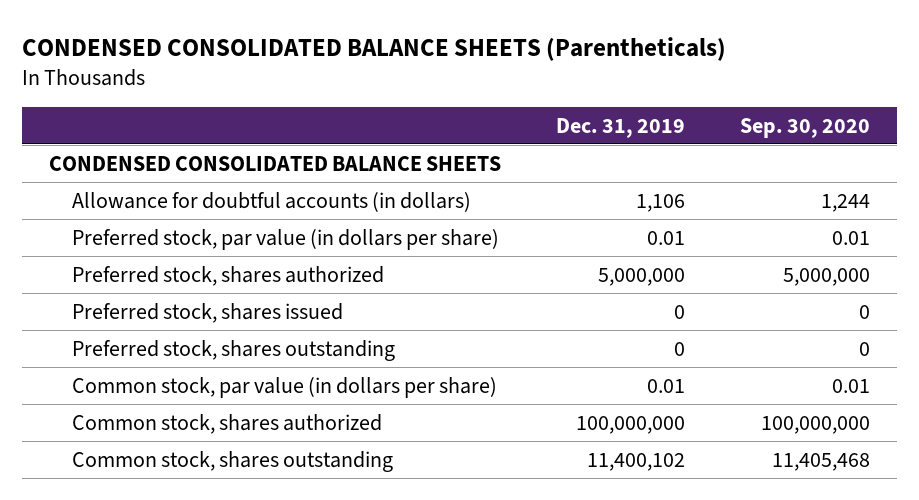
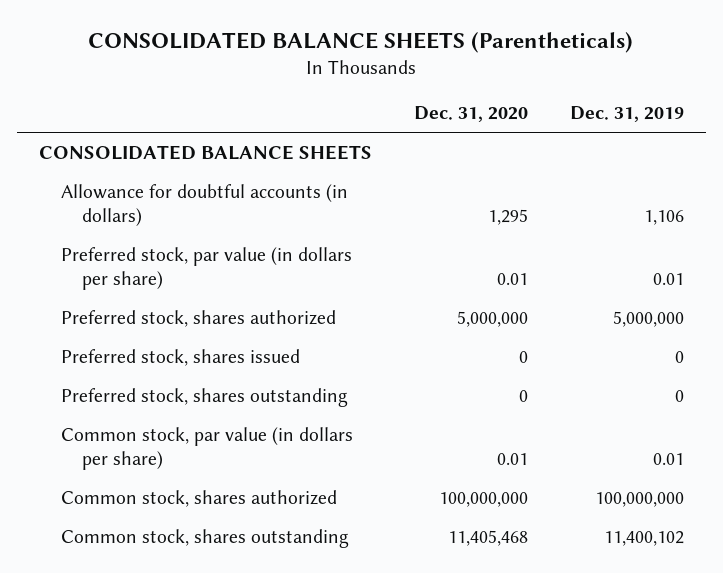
- CONDENSED CONSOLIDATED BALANCE SHEETS (Parentheticals)
+ CONSOLIDATED BALANCE SHEETS (Parentheticals)
- | Dec. 31, 2019 | Sep. 30, 2020
+ | Dec. 31, 2020 | Dec. 31, 2019
- CONDENSED CONSOLIDATED BALANCE SHEETS
+ CONSOLIDATED BALANCE SHEETS

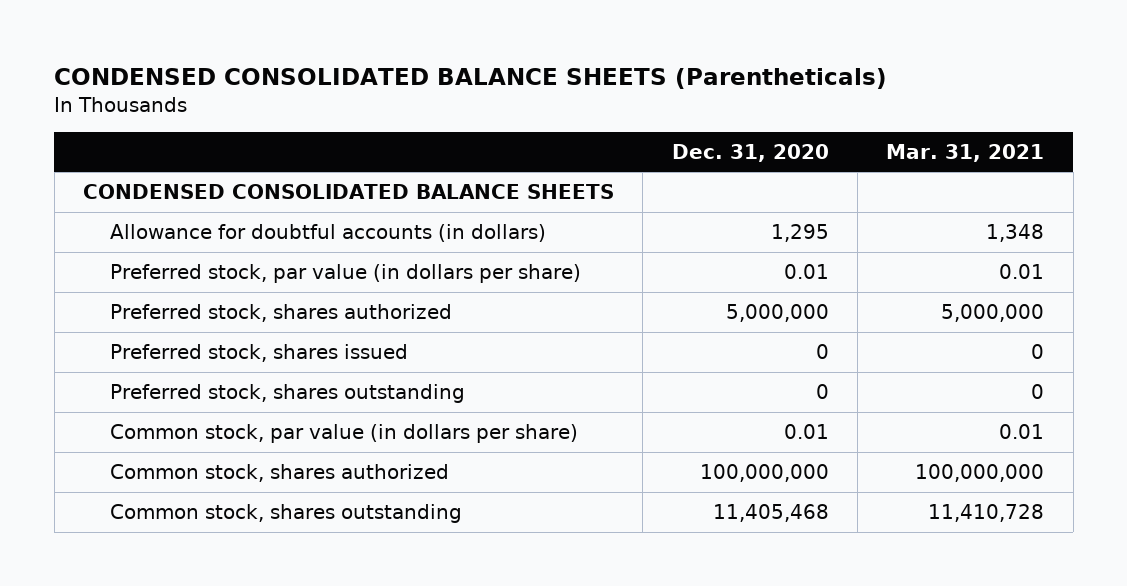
- CONSOLIDATED BALANCE SHEETS (Parentheticals)
+ CONDENSED CONSOLIDATED BALANCE SHEETS (Parentheticals)
- | Dec. 31, 2020 | Dec. 31, 2019
+ | Dec. 31, 2020 | Mar. 31, 2021
- CONSOLIDATED BALANCE SHEETS
+ CONDENSED CONSOLIDATED BALANCE SHEETS

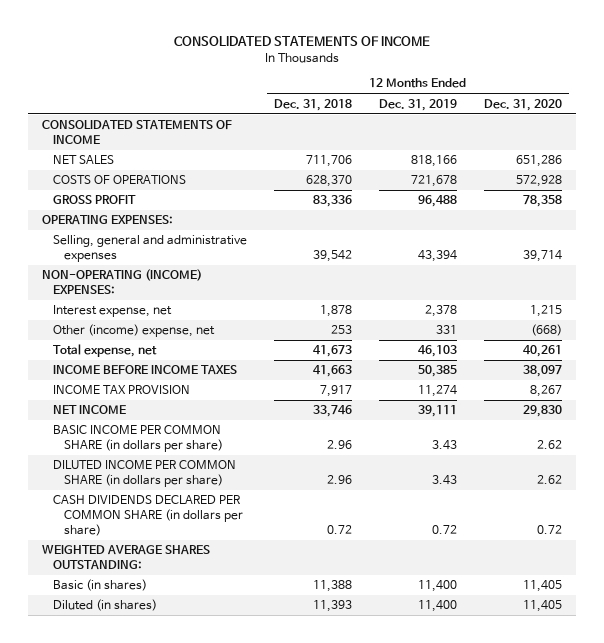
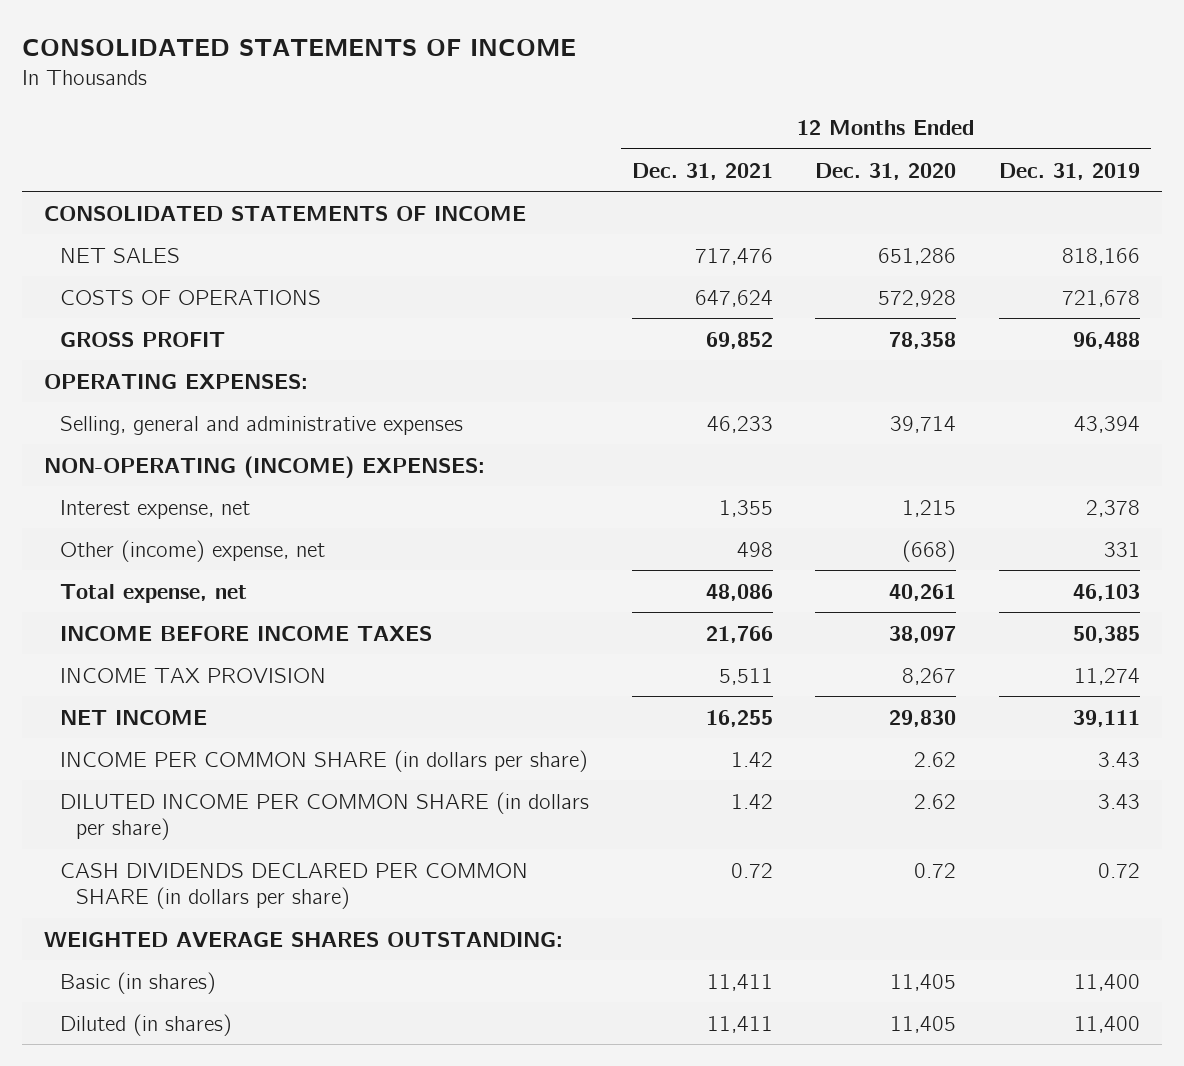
- | 12 Months Ended Dec. 31, 2018 | 12 Months Ended Dec. 31, 2019 | 12 Months Ended Dec. 31, 2020
+ | 12 Months Ended Dec. 31, 2021 | 12 Months Ended Dec. 31, 2020 | 12 Months Ended Dec. 31, 2019
- BASIC INCOME PER COMMON SHARE (in dollars per share) | 2.96 | 3.43 | 2.62
+ INCOME PER COMMON SHARE (in dollars per share) | 1.42 | 2.62 | 3.43

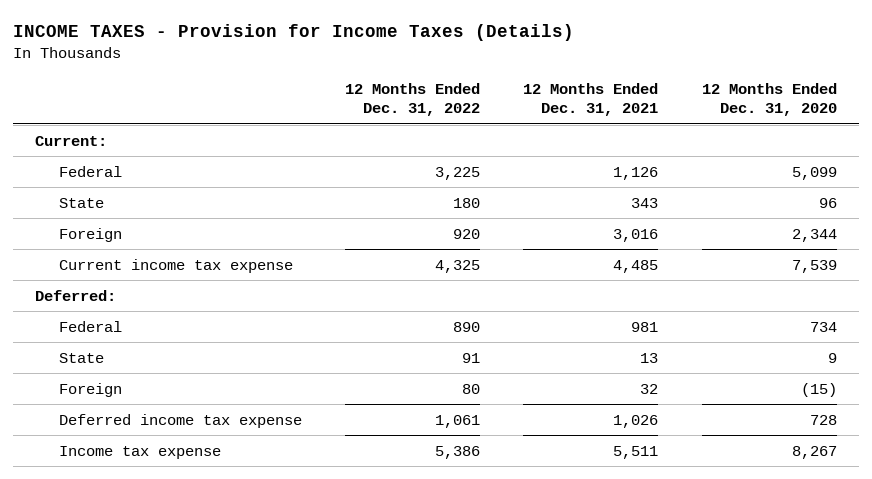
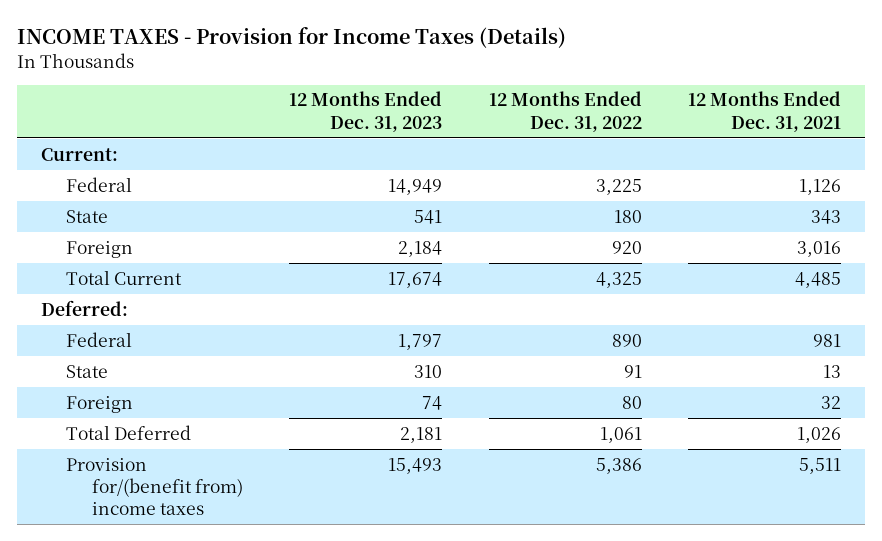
- | 12 Months Ended Dec. 31, 2022 | 12 Months Ended Dec. 31, 2021 | 12 Months Ended Dec. 31, 2020
+ | 12 Months Ended Dec. 31, 2023 | 12 Months Ended Dec. 31, 2022 | 12 Months Ended Dec. 31, 2021
- Current income tax expense | 4,325 | 4,485 | 7,539
+ Total Current | 17,674 | 4,325 | 4,485
- Deferred income tax expense | 1,061 | 1,026 | 728
- Income tax expense | 5,386 | 5,511 | 8,267
+ Total Deferred | 2,181 | 1,061 | 1,026
+ Provision for/(benefit from) income taxes | 15,493 | 5,386 | 5,511

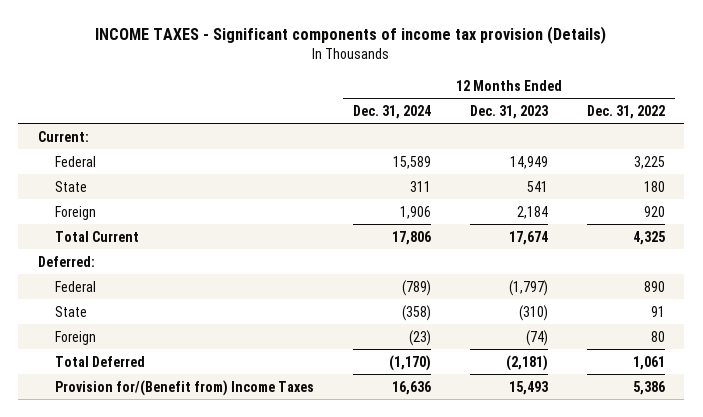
- INCOME TAXES - Provision for Income Taxes (Details)
+ INCOME TAXES - Significant components of income tax provision (Details)
- | 12 Months Ended Dec. 31, 2023 | 12 Months Ended Dec. 31, 2022 | 12 Months Ended Dec. 31, 2021
+ | 12 Months Ended Dec. 31, 2024 | 12 Months Ended Dec. 31, 2023 | 12 Months Ended Dec. 31, 2022
- Federal | 1,797 | 890 | 981
- State | 310 | 91 | 13
- Foreign | 74 | 80 | 32
- Total Deferred | 2,181 | 1,061 | 1,026
- Provision for/(benefit from) income taxes | 15,493 | 5,386 | 5,511
+ Federal | (789) | (1,797) | 890
+ State | (358) | (310) | 91
+ Foreign | (23) | (74) | 80
+ Total Deferred | (1,170) | (2,181) | 1,061
+ Provision for/(Benefit from) Income Taxes | 16,636 | 15,493 | 5,386

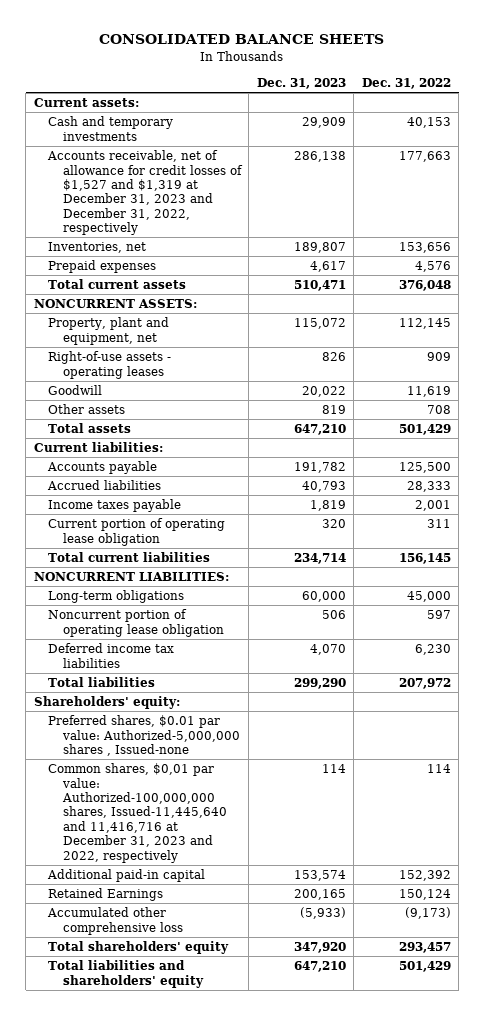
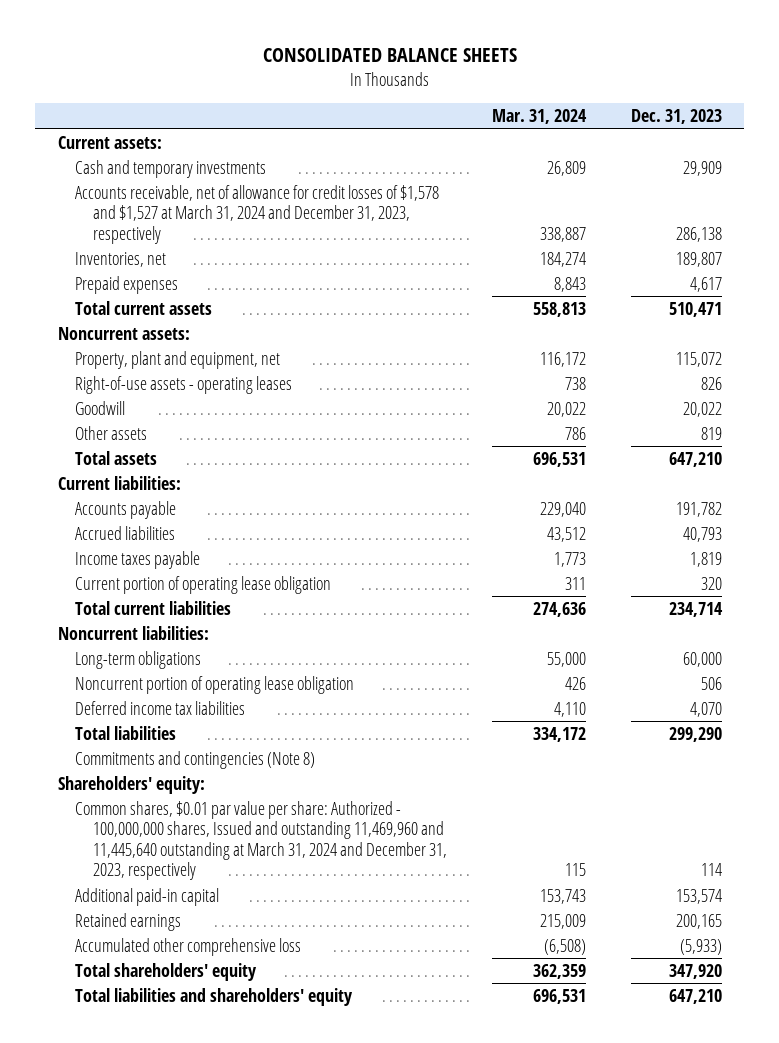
- | Dec. 31, 2023 | Dec. 31, 2022
+ | Mar. 31, 2024 | Dec. 31, 2023
- Accounts receivable, net of allowance for credit losses of $1,527 and $1,319 at December 31, 2023 and December 31, 2022, respectively | 286,138 | 177,663
+ Accounts receivable, net of allowance for credit losses of $1,578 and $1,527 at March 31, 2024 and December 31, 2023, respectively | 338,887 | 286,138
- NONCURRENT ASSETS:
+ Noncurrent assets:
- NONCURRENT LIABILITIES:
+ Noncurrent liabilities:
+ Commitments and contingencies (Note 8)
- Preferred shares, $0.01 par value: Authorized-5,000,000 shares , Issued-none
- Common shares, $0,01 par value: Authorized-100,000,000 shares, Issued-11,445,640 and 11,416,716 at December 31, 2023 and 2022, respectively | 114 | 114
+ Common shares, $0.01 par value per share: Authorized - 100,000,000 shares, Issued and outstanding 11,469,960 and 11,445,640 outstanding at March 31, 2024 and December 31, 2023, respectively | 115 | 114
- Retained Earnings | 200,165 | 150,124
+ Retained earnings | 215,009 | 200,165

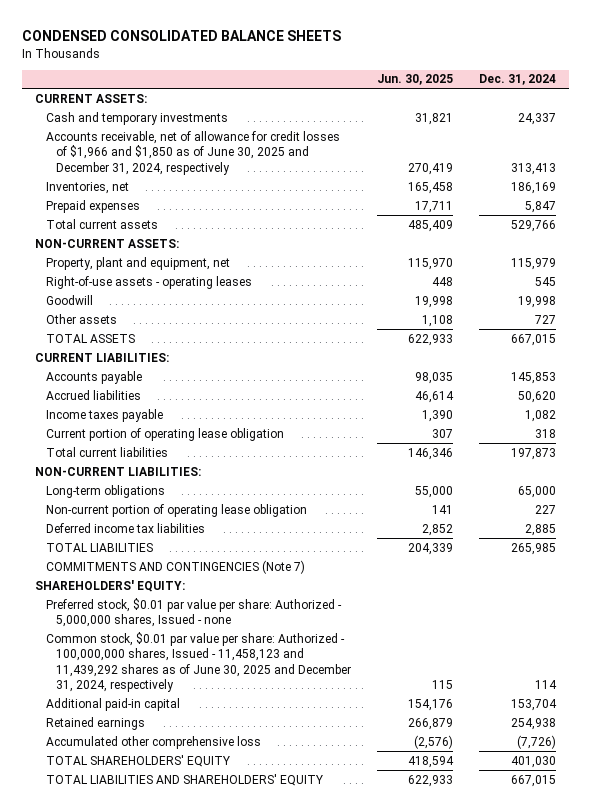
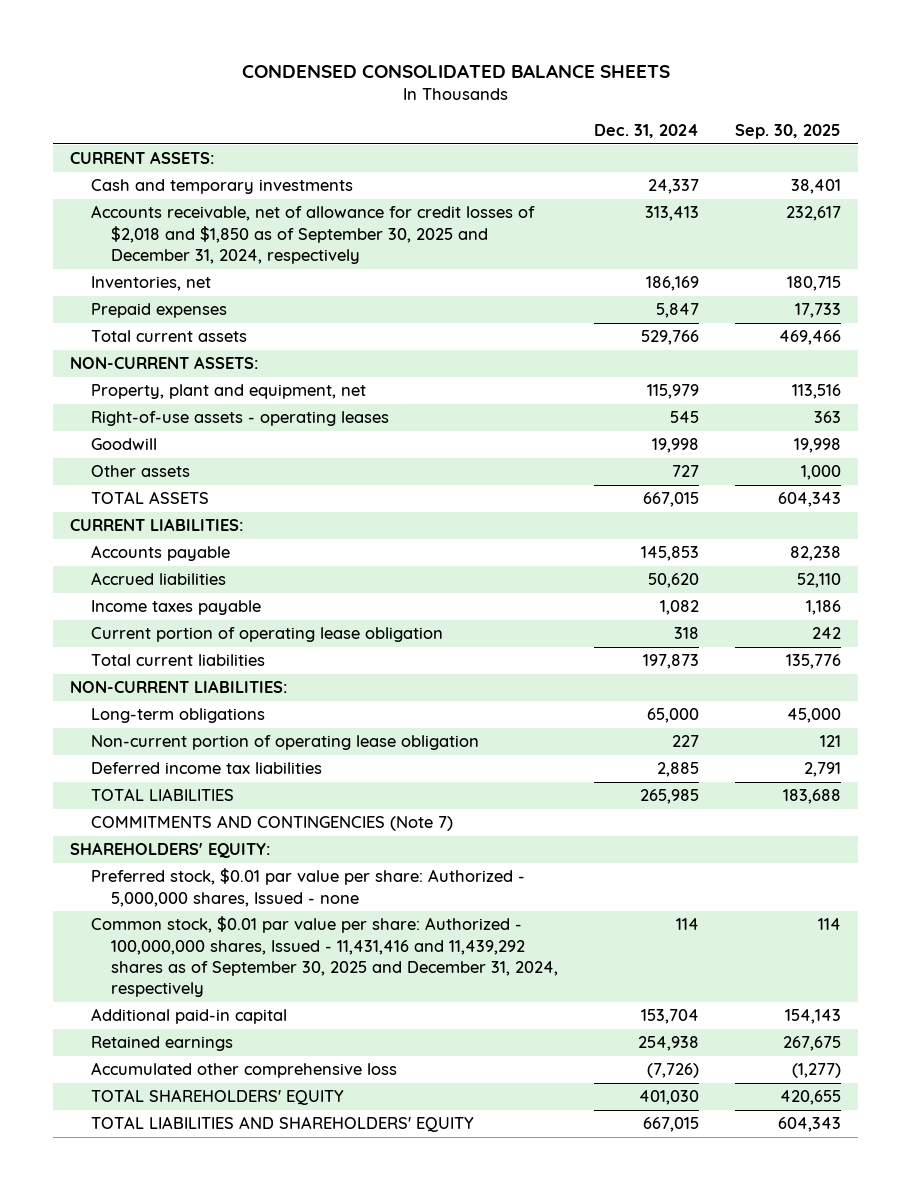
- | Jun. 30, 2025 | Dec. 31, 2024
+ | Dec. 31, 2024 | Sep. 30, 2025
- Accounts receivable, net of allowance for credit losses of $1,966 and $1,850 as of June 30, 2025 and December 31, 2024, respectively | 270,419 | 313,413
+ Accounts receivable, net of allowance for credit losses of $2,018 and $1,850 as of September 30, 2025 and December 31, 2024, respectively | 313,413 | 232,617
- Common stock, $0.01 par value per share: Authorized - 100,000,000 shares, Issued - 11,458,123 and 11,439,292 shares as of June 30, 2025 and December 31, 2024, respectively | 115 | 114
+ Common stock, $0.01 par value per share: Authorized - 100,000,000 shares, Issued - 11,431,416 and 11,439,292 shares as of September 30, 2025 and December 31, 2024, respectively | 114 | 114

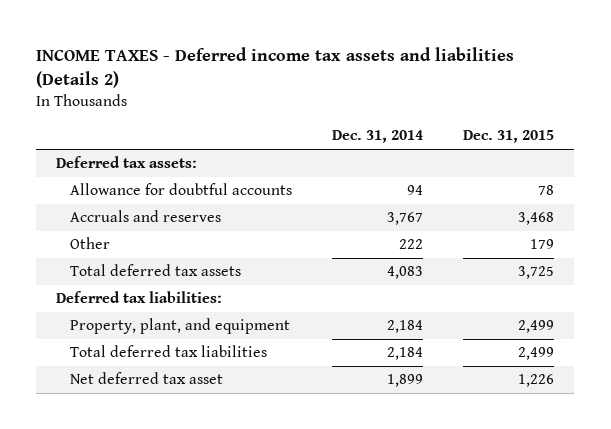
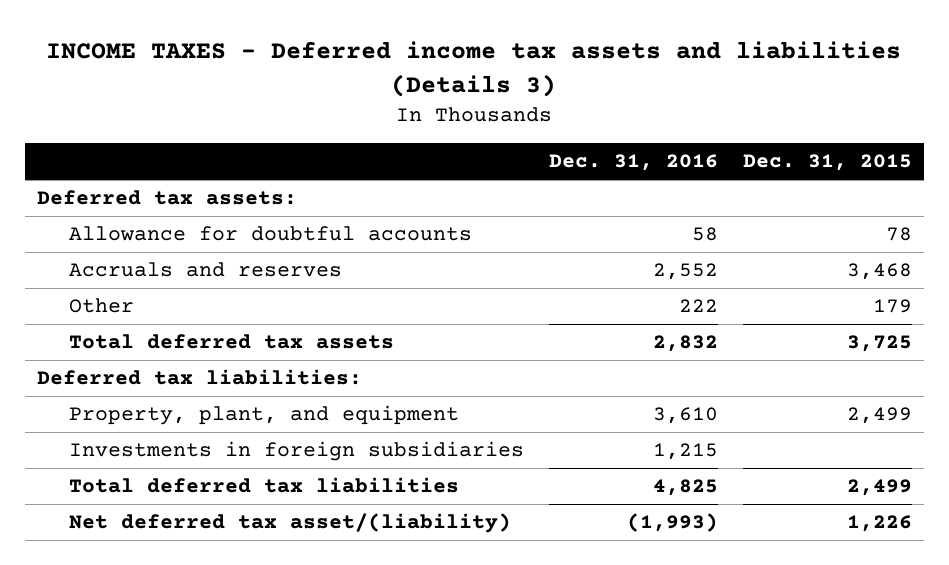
- INCOME TAXES - Deferred income tax assets and liabilities (Details 2)
+ INCOME TAXES - Deferred income tax assets and liabilities (Details 3)
- | Dec. 31, 2014 | Dec. 31, 2015
+ | Dec. 31, 2016 | Dec. 31, 2015
+ Investments in foreign subsidiaries | 1,215 |
- Net deferred tax asset | 1,899 | 1,226
+ Net deferred tax asset/(liability) | (1,993) | 1,226

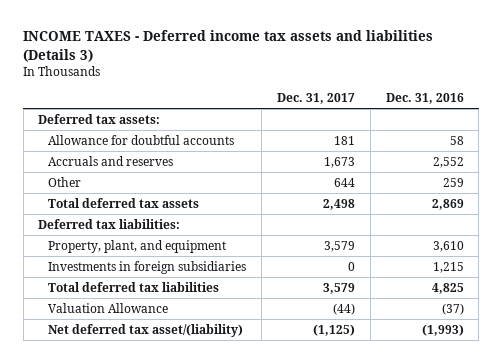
- | Dec. 31, 2016 | Dec. 31, 2015
+ | Dec. 31, 2017 | Dec. 31, 2016
- Other | 222 | 179
- Total deferred tax assets | 2,832 | 3,725
+ Other | 644 | 259
+ Total deferred tax assets | 2,498 | 2,869
+ Valuation Allowance | (44) | (37)

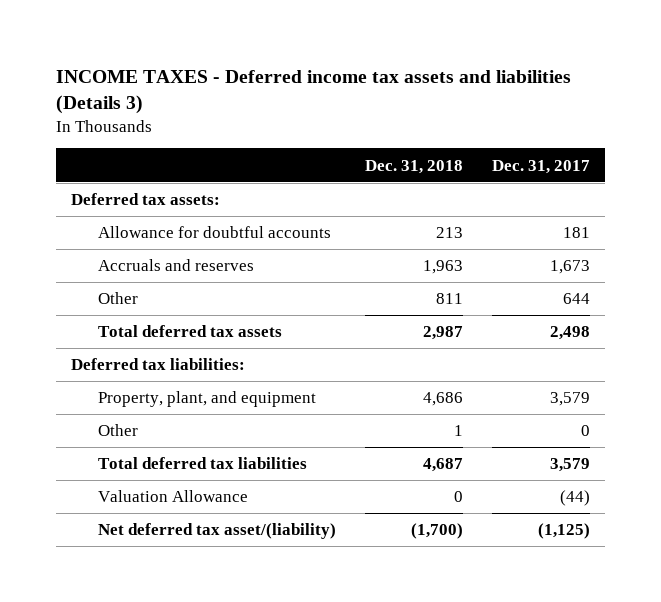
- | Dec. 31, 2017 | Dec. 31, 2016
+ | Dec. 31, 2018 | Dec. 31, 2017
- Investments in foreign subsidiaries | 0 | 1,215
+ Other | 1 | 0

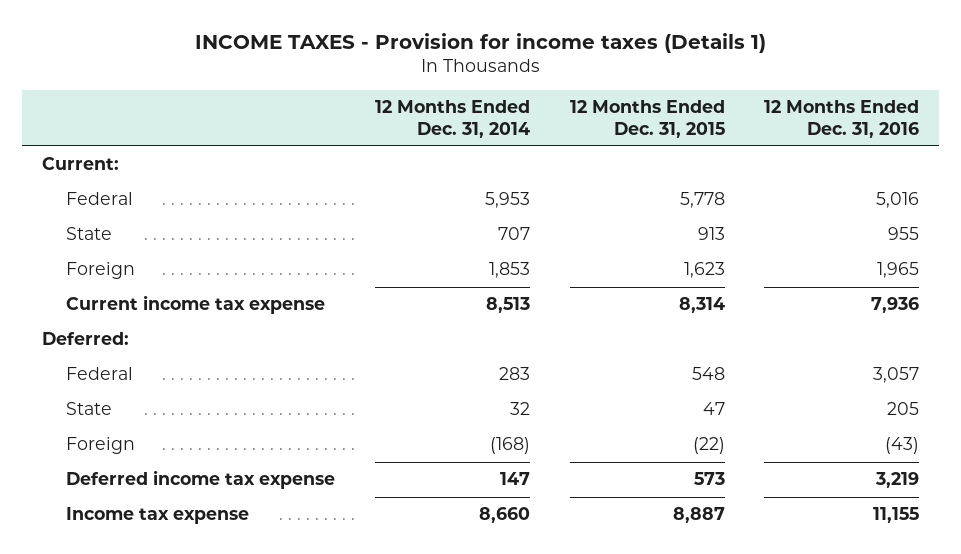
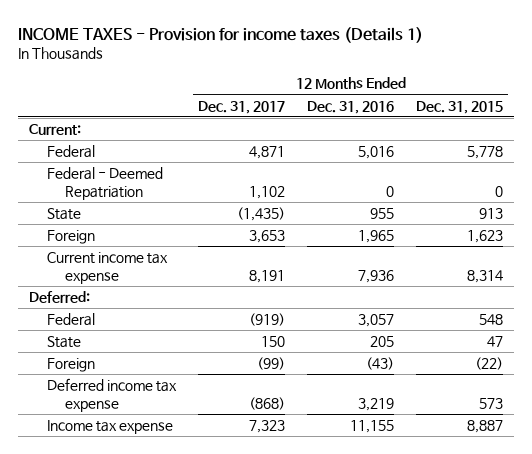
- | 12 Months Ended Dec. 31, 2014 | 12 Months Ended Dec. 31, 2015 | 12 Months Ended Dec. 31, 2016
+ | 12 Months Ended Dec. 31, 2017 | 12 Months Ended Dec. 31, 2016 | 12 Months Ended Dec. 31, 2015
+ Federal - Deemed Repatriation | 1,102 | 0 | 0

